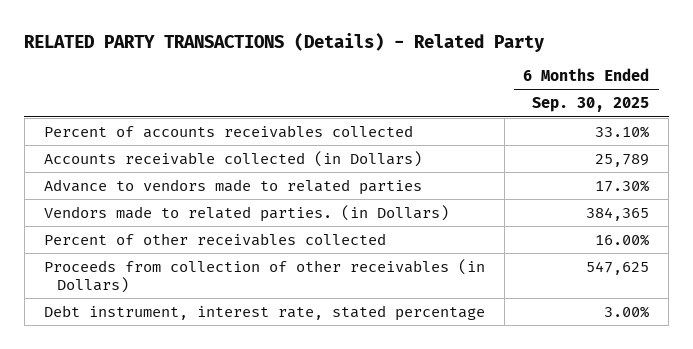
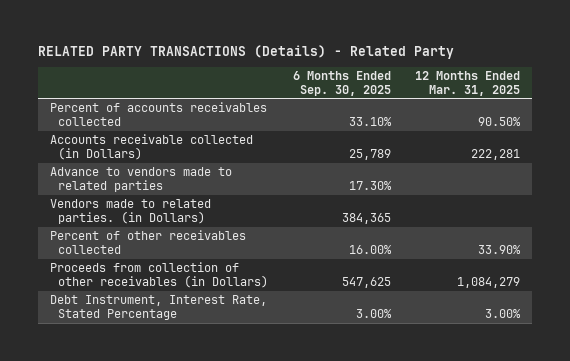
- | 6 Months Ended Sep. 30, 2025
+ | 6 Months Ended Sep. 30, 2025 | 12 Months Ended Mar. 31, 2025
- Debt instrument, interest rate, stated percentage | 3.00%
+ Debt Instrument, Interest Rate, Stated Percentage | 3.00% | 3.00%

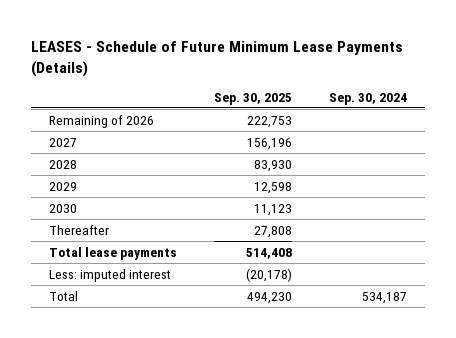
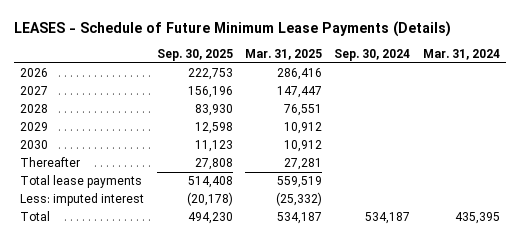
- | Sep. 30, 2025 | Sep. 30, 2024
+ | Sep. 30, 2025 | Mar. 31, 2025 | Sep. 30, 2024 | Mar. 31, 2024
- Remaining of 2026 | 222,753 |
+ 2026 | 222,753 | 286,416 | |

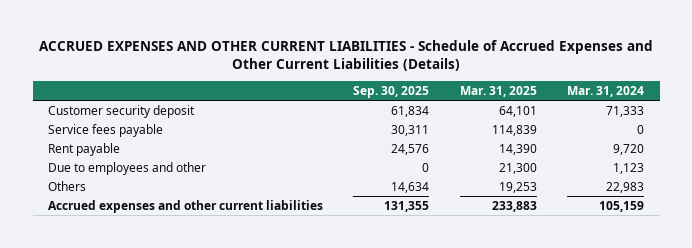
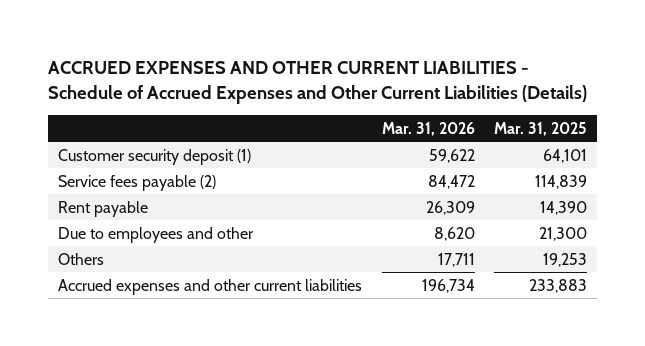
- | Sep. 30, 2025 | Mar. 31, 2025 | Mar. 31, 2024
+ | Mar. 31, 2026 | Mar. 31, 2025
- Customer security deposit | 61,834 | 64,101 | 71,333
- Service fees payable | 30,311 | 114,839 | 0
+ Customer security deposit (1) | 59,622 | 64,101
+ Service fees payable (2) | 84,472 | 114,839

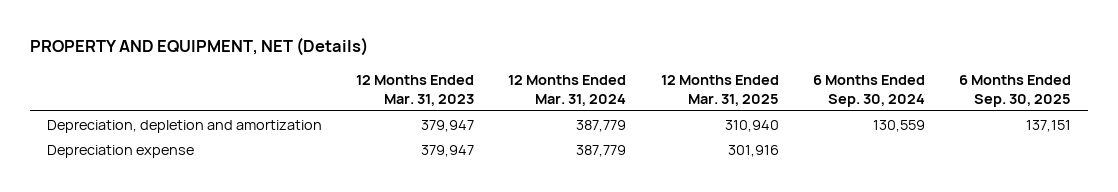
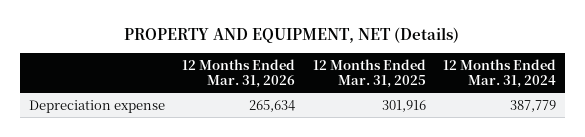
- | 12 Months Ended Mar. 31, 2023 | 12 Months Ended Mar. 31, 2024 | 12 Months Ended Mar. 31, 2025 | 6 Months Ended Sep. 30, 2024 | 6 Months Ended Sep. 30, 2025
+ | 12 Months Ended Mar. 31, 2026 | 12 Months Ended Mar. 31, 2025 | 12 Months Ended Mar. 31, 2024
- Depreciation, depletion and amortization | 379,947 | 387,779 | 310,940 | 130,559 | 137,151

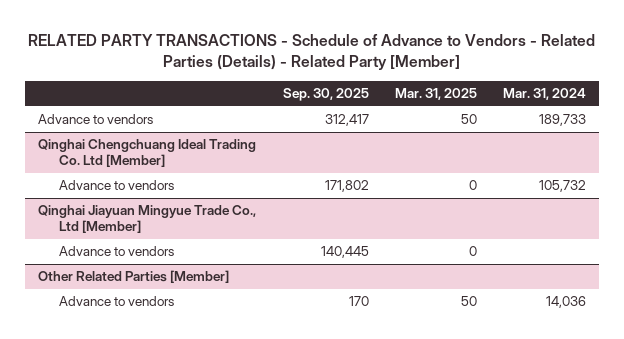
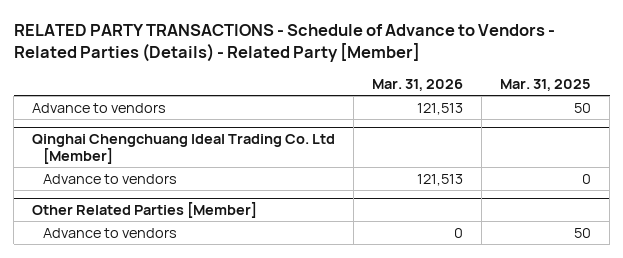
- | Sep. 30, 2025 | Mar. 31, 2025 | Mar. 31, 2024
+ | Mar. 31, 2026 | Mar. 31, 2025
- Qinghai Jiayuan Mingyue Trade Co., Ltd [Member]
- Advance to vendors | 140,445 | 0 |

